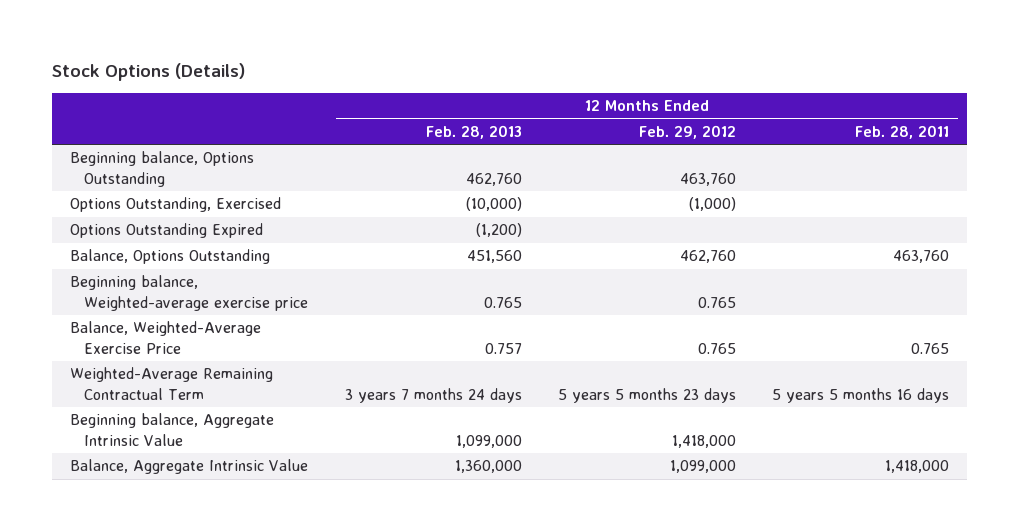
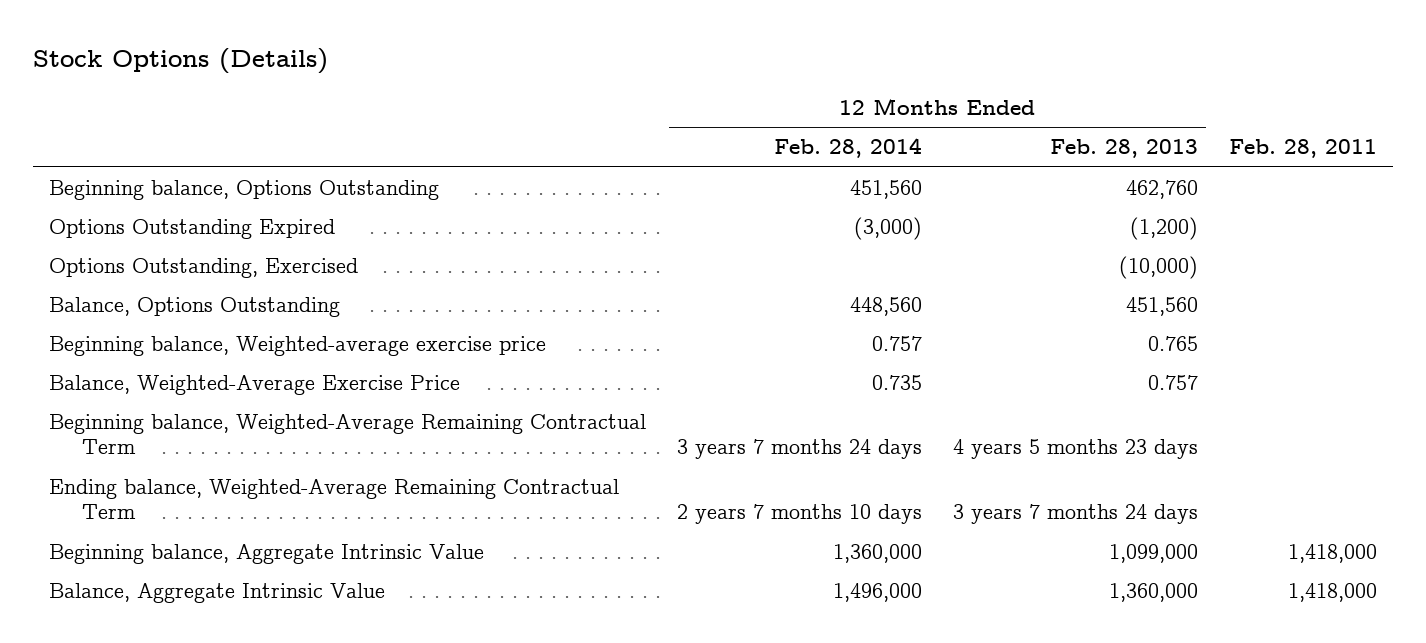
- | 12 Months Ended Feb. 28, 2013 | 12 Months Ended Feb. 29, 2012 | 12 Months Ended Feb. 28, 2011
+ | 12 Months Ended Feb. 28, 2014 | 12 Months Ended Feb. 28, 2013 | Feb. 28, 2011
moved down: Options Outstanding, Exercised | | (10,000) |
- Weighted-Average Remaining Contractual Term | 3 years 7 months 24 days | 5 years 5 months 23 days | 5 years 5 months 16 days
+ Beginning balance, Weighted-Average Remaining Contractual Term | 3 years 7 months 24 days | 4 years 5 months 23 days |
+ Ending balance, Weighted-Average Remaining Contractual Term | 2 years 7 months 10 days | 3 years 7 months 24 days |

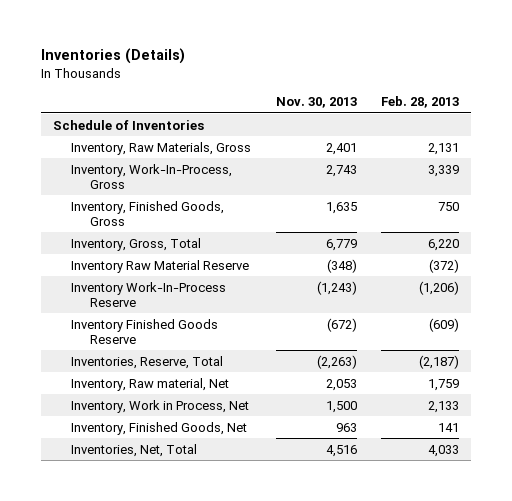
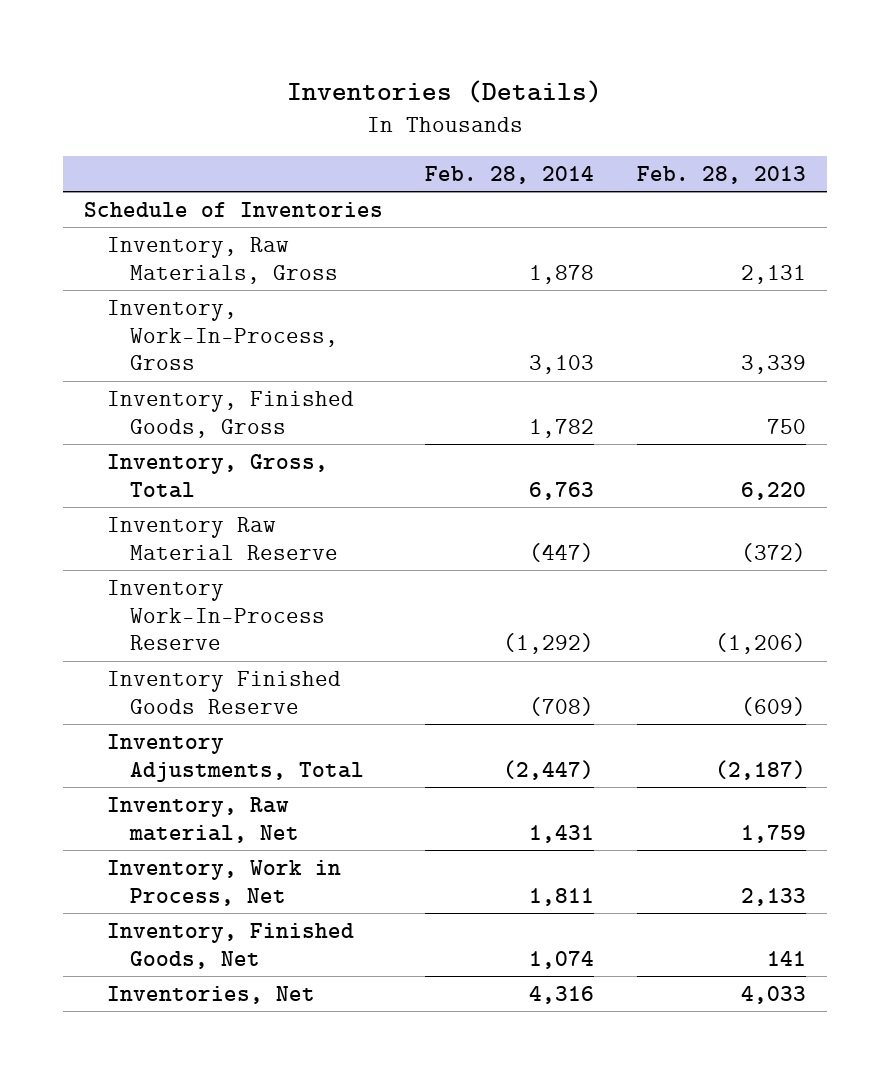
- | Nov. 30, 2013 | Feb. 28, 2013
+ | Feb. 28, 2014 | Feb. 28, 2013
- Inventories, Reserve, Total | (2,263) | (2,187)
+ Inventory Adjustments, Total | (2,447) | (2,187)
- Inventories, Net, Total | 4,516 | 4,033
+ Inventories, Net | 4,316 | 4,033

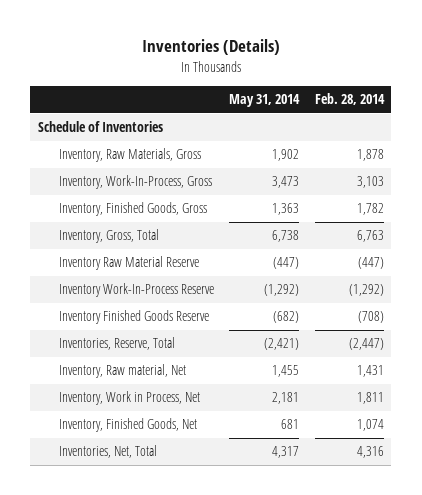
- | Feb. 28, 2014 | Feb. 28, 2013
+ | May 31, 2014 | Feb. 28, 2014
- Inventory Adjustments, Total | (2,447) | (2,187)
+ Inventories, Reserve, Total | (2,421) | (2,447)
- Inventories, Net | 4,316 | 4,033
+ Inventories, Net, Total | 4,317 | 4,316

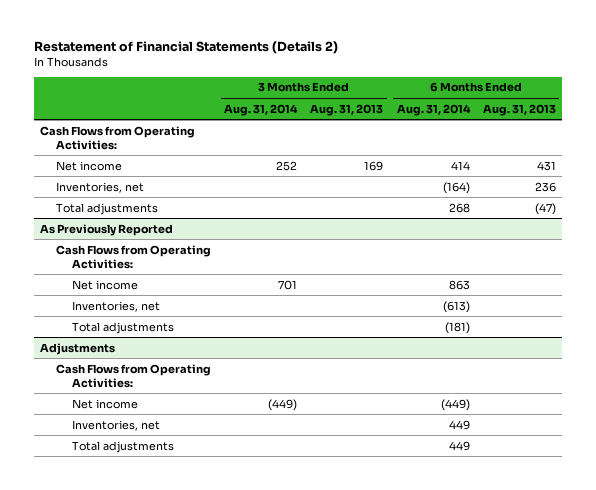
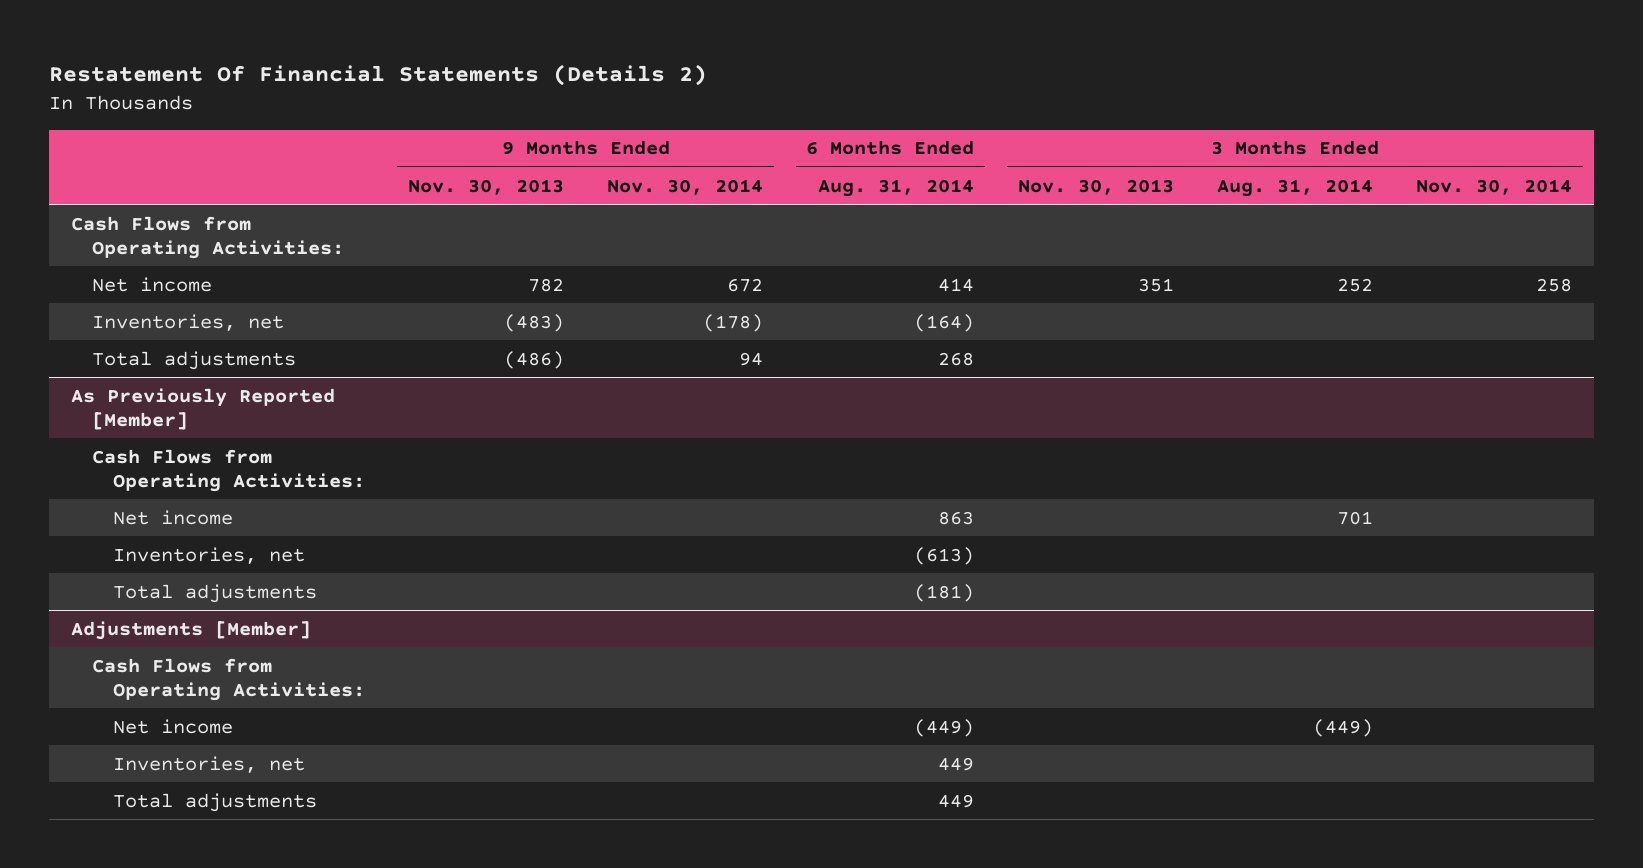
- Restatement of Financial Statements (Details 2)
+ Restatement Of Financial Statements (Details 2)
- | 3 Months Ended Aug. 31, 2014 | 3 Months Ended Aug. 31, 2013 | 6 Months Ended Aug. 31, 2014 | 6 Months Ended Aug. 31, 2013
+ | 9 Months Ended Nov. 30, 2013 | 9 Months Ended Nov. 30, 2014 | 6 Months Ended Aug. 31, 2014 | 3 Months Ended Nov. 30, 2013 | 3 Months Ended Aug. 31, 2014 | 3 Months Ended Nov. 30, 2014
- As Previously Reported
+ As Previously Reported [Member]
- Adjustments
+ Adjustments [Member]

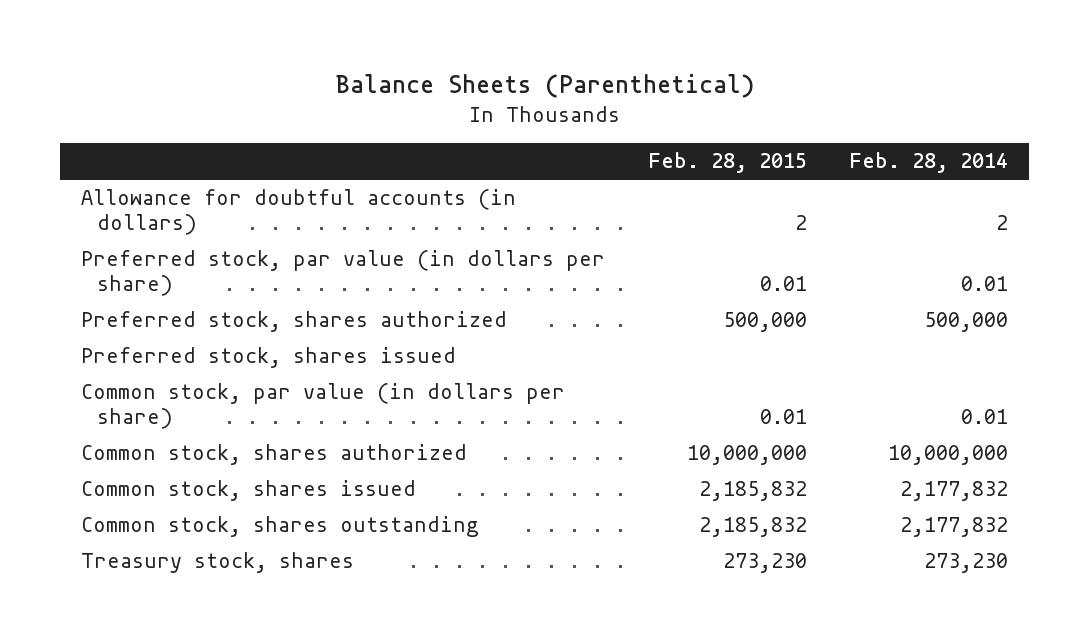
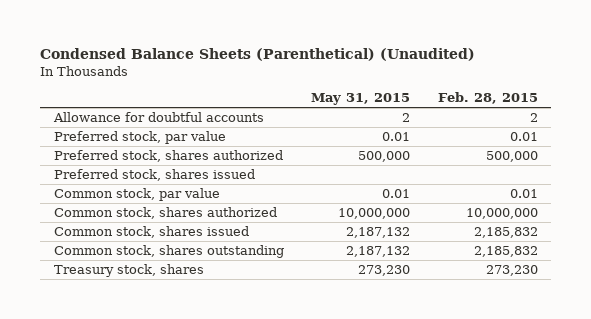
- Balance Sheets (Parenthetical)
+ Condensed Balance Sheets (Parenthetical) (Unaudited)
- | Feb. 28, 2015 | Feb. 28, 2014
+ | May 31, 2015 | Feb. 28, 2015
- Allowance for doubtful accounts (in dollars) | 2 | 2
- Preferred stock, par value (in dollars per share) | 0.01 | 0.01
+ Allowance for doubtful accounts | 2 | 2
+ Preferred stock, par value | 0.01 | 0.01
- Common stock, par value (in dollars per share) | 0.01 | 0.01
+ Common stock, par value | 0.01 | 0.01

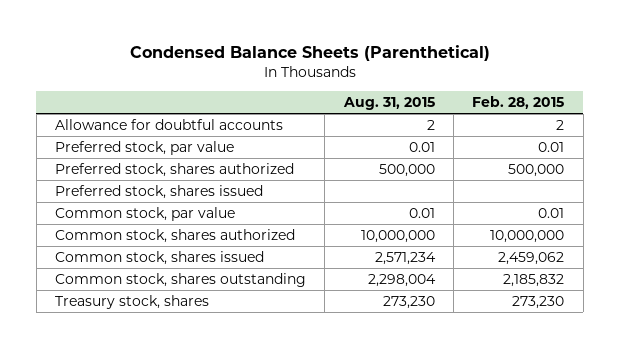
- Condensed Balance Sheets (Parenthetical) (Unaudited)
+ Condensed Balance Sheets (Parenthetical)
- | May 31, 2015 | Feb. 28, 2015
+ | Aug. 31, 2015 | Feb. 28, 2015
- Common stock, shares issued | 2,187,132 | 2,185,832
+ Common stock, shares issued | 2,571,234 | 2,459,062

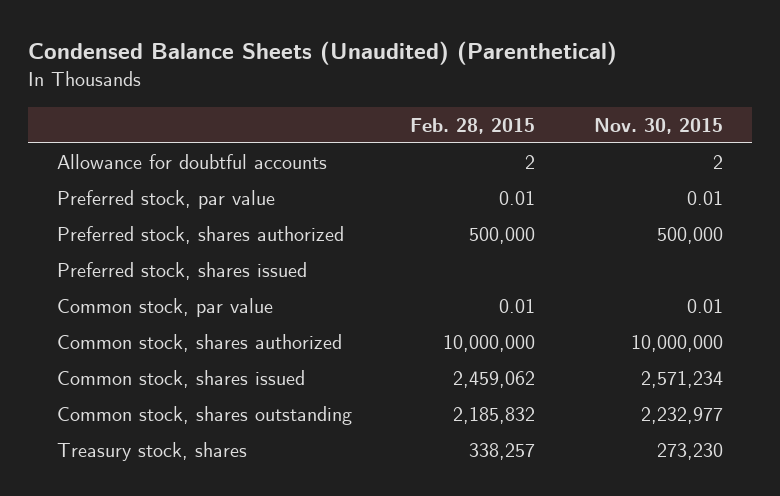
- Condensed Balance Sheets (Parenthetical)
+ Condensed Balance Sheets (Unaudited) (Parenthetical)
- | Aug. 31, 2015 | Feb. 28, 2015
+ | Feb. 28, 2015 | Nov. 30, 2015
- Treasury stock, shares | 273,230 | 273,230
+ Treasury stock, shares | 338,257 | 273,230

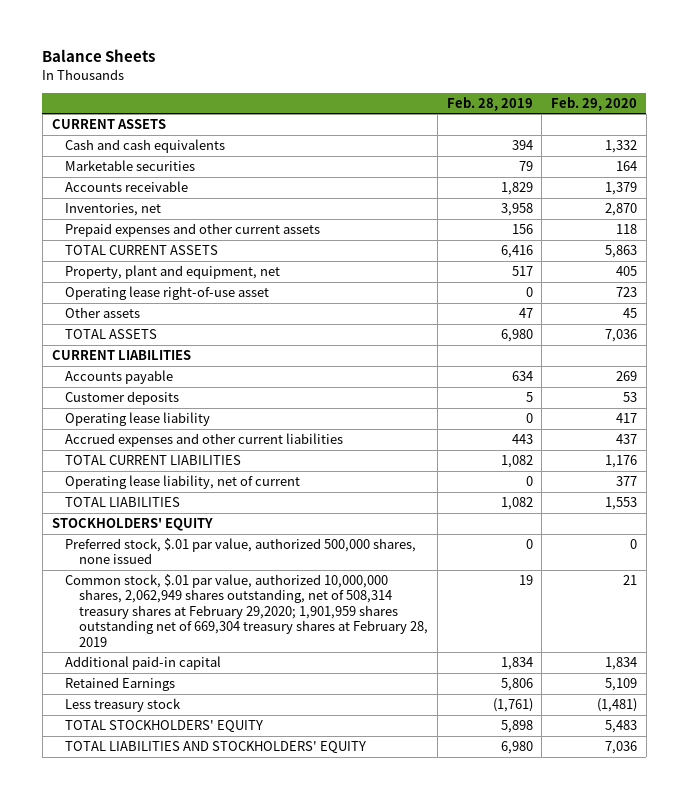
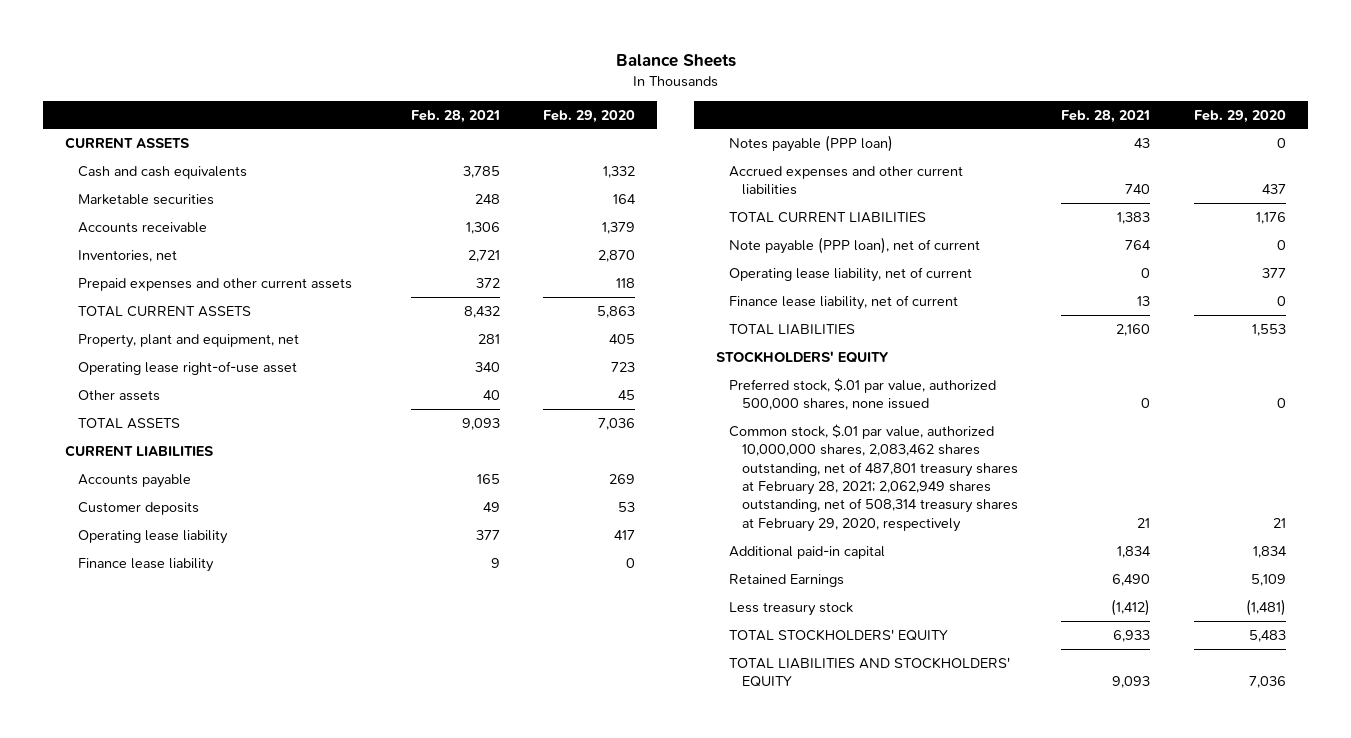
- | Feb. 28, 2019 | Feb. 29, 2020
+ | Feb. 28, 2021 | Feb. 29, 2020
+ Finance lease liability | 9 | 0
+ Notes payable (PPP loan) | 43 | 0
+ Note payable (PPP loan), net of current | 764 | 0
+ Finance lease liability, net of current | 13 | 0
- Common stock, $.01 par value, authorized 10,000,000 shares, 2,062,949 shares outstanding, net of 508,314 treasury shares at February 29,2020; 1,901,959 shares outstanding net of 669,304 treasury shares at February 28, 2019 | 19 | 21
+ Common stock, $.01 par value, authorized 10,000,000 shares, 2,083,462 shares outstanding, net of 487,801 treasury shares at February 28, 2021; 2,062,949 shares outstanding, net of 508,314 treasury shares at February 29, 2020, respectively | 21 | 21

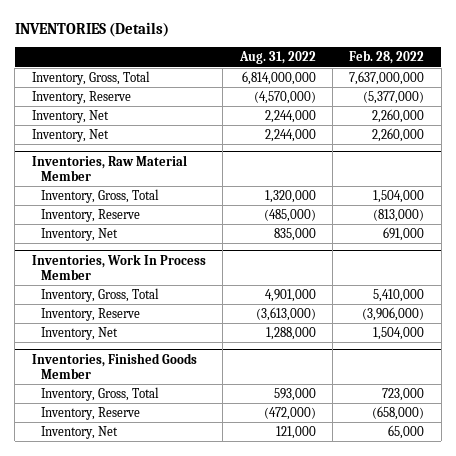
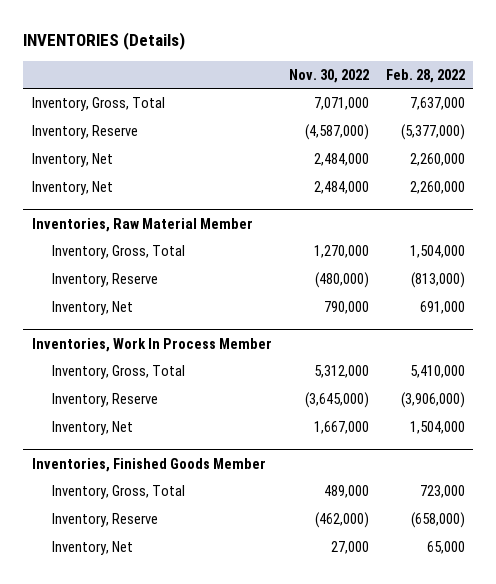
- | Aug. 31, 2022 | Feb. 28, 2022
+ | Nov. 30, 2022 | Feb. 28, 2022
- Inventory, Gross, Total | 6,814,000,000 | 7,637,000,000
+ Inventory, Gross, Total | 7,071,000 | 7,637,000

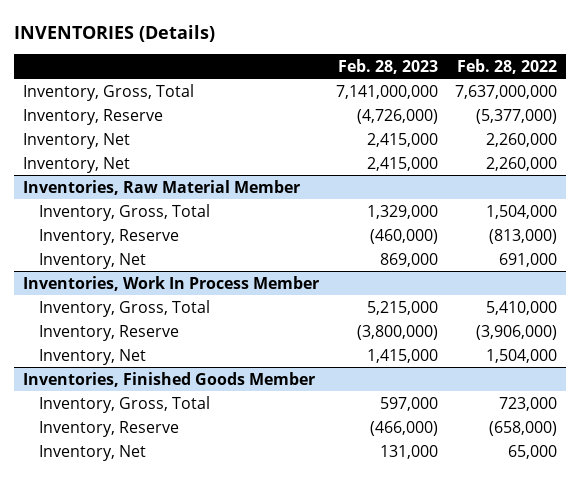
- | Nov. 30, 2022 | Feb. 28, 2022
+ | Feb. 28, 2023 | Feb. 28, 2022
- Inventory, Gross, Total | 7,071,000 | 7,637,000
+ Inventory, Gross, Total | 7,141,000,000 | 7,637,000,000

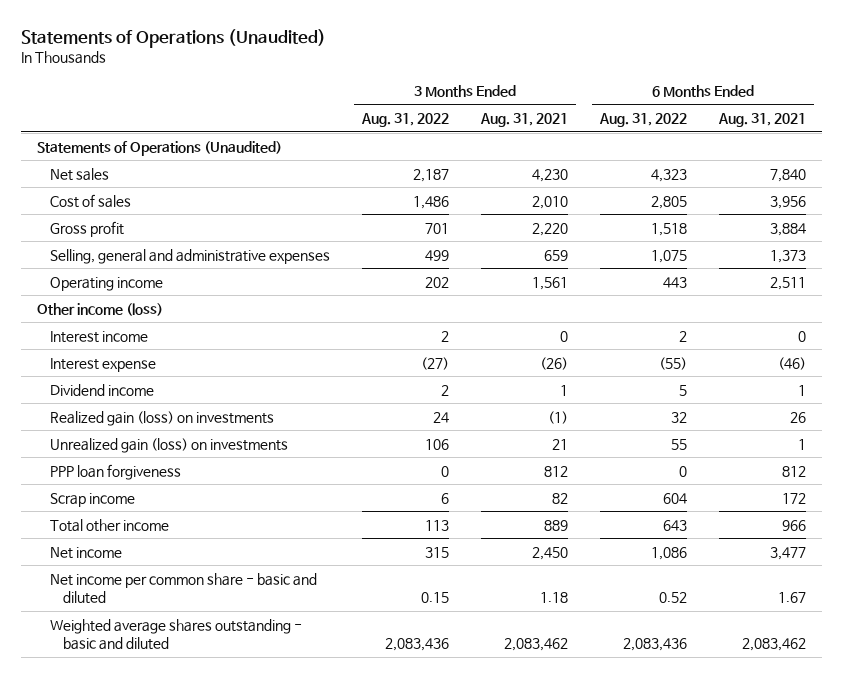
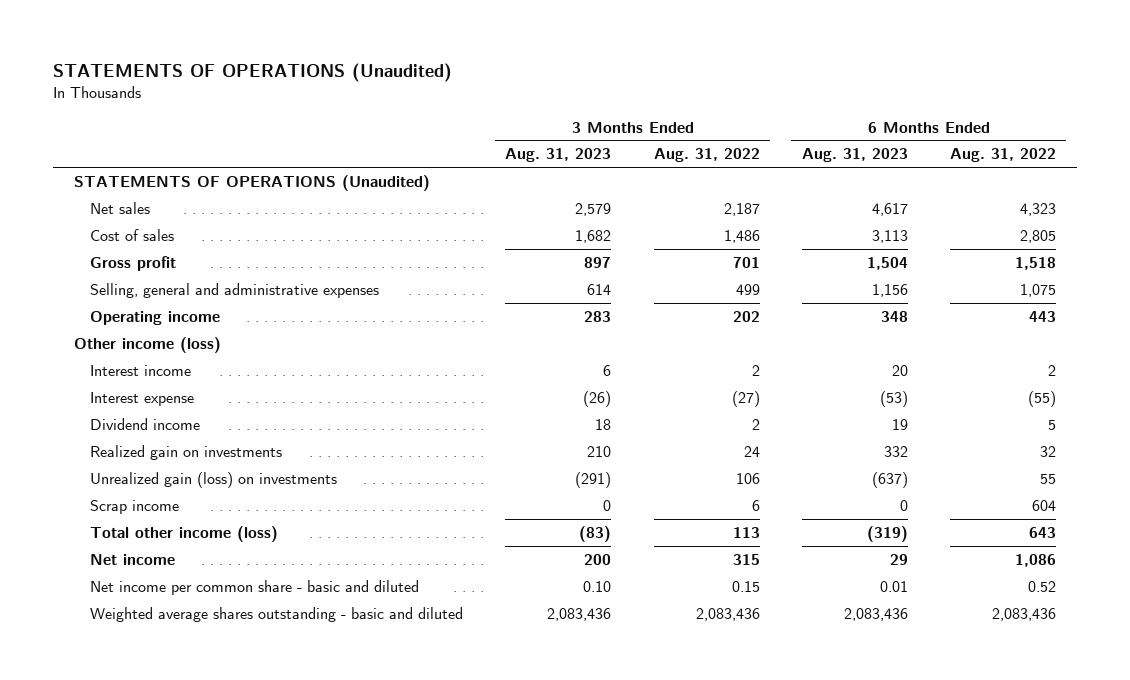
- Statements of Operations (Unaudited)
+ STATEMENTS OF OPERATIONS (Unaudited)
- | 3 Months Ended Aug. 31, 2022 | 3 Months Ended Aug. 31, 2021 | 6 Months Ended Aug. 31, 2022 | 6 Months Ended Aug. 31, 2021
+ | 3 Months Ended Aug. 31, 2023 | 3 Months Ended Aug. 31, 2022 | 6 Months Ended Aug. 31, 2023 | 6 Months Ended Aug. 31, 2022
- Statements of Operations (Unaudited)
+ STATEMENTS OF OPERATIONS (Unaudited)
- Realized gain (loss) on investments | 24 | (1) | 32 | 26
+ Realized gain on investments | 210 | 24 | 332 | 32
- PPP loan forgiveness | 0 | 812 | 0 | 812
- Total other income | 113 | 889 | 643 | 966
+ Total other income (loss) | (83) | 113 | (319) | 643

